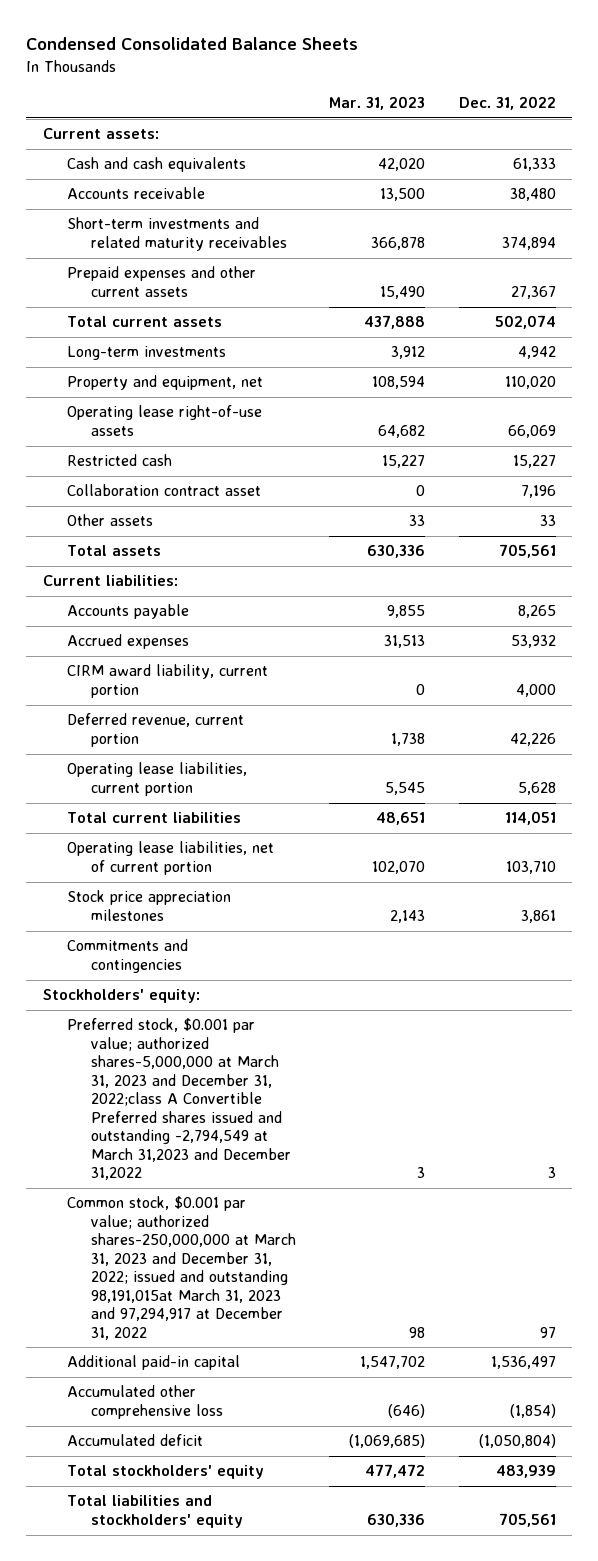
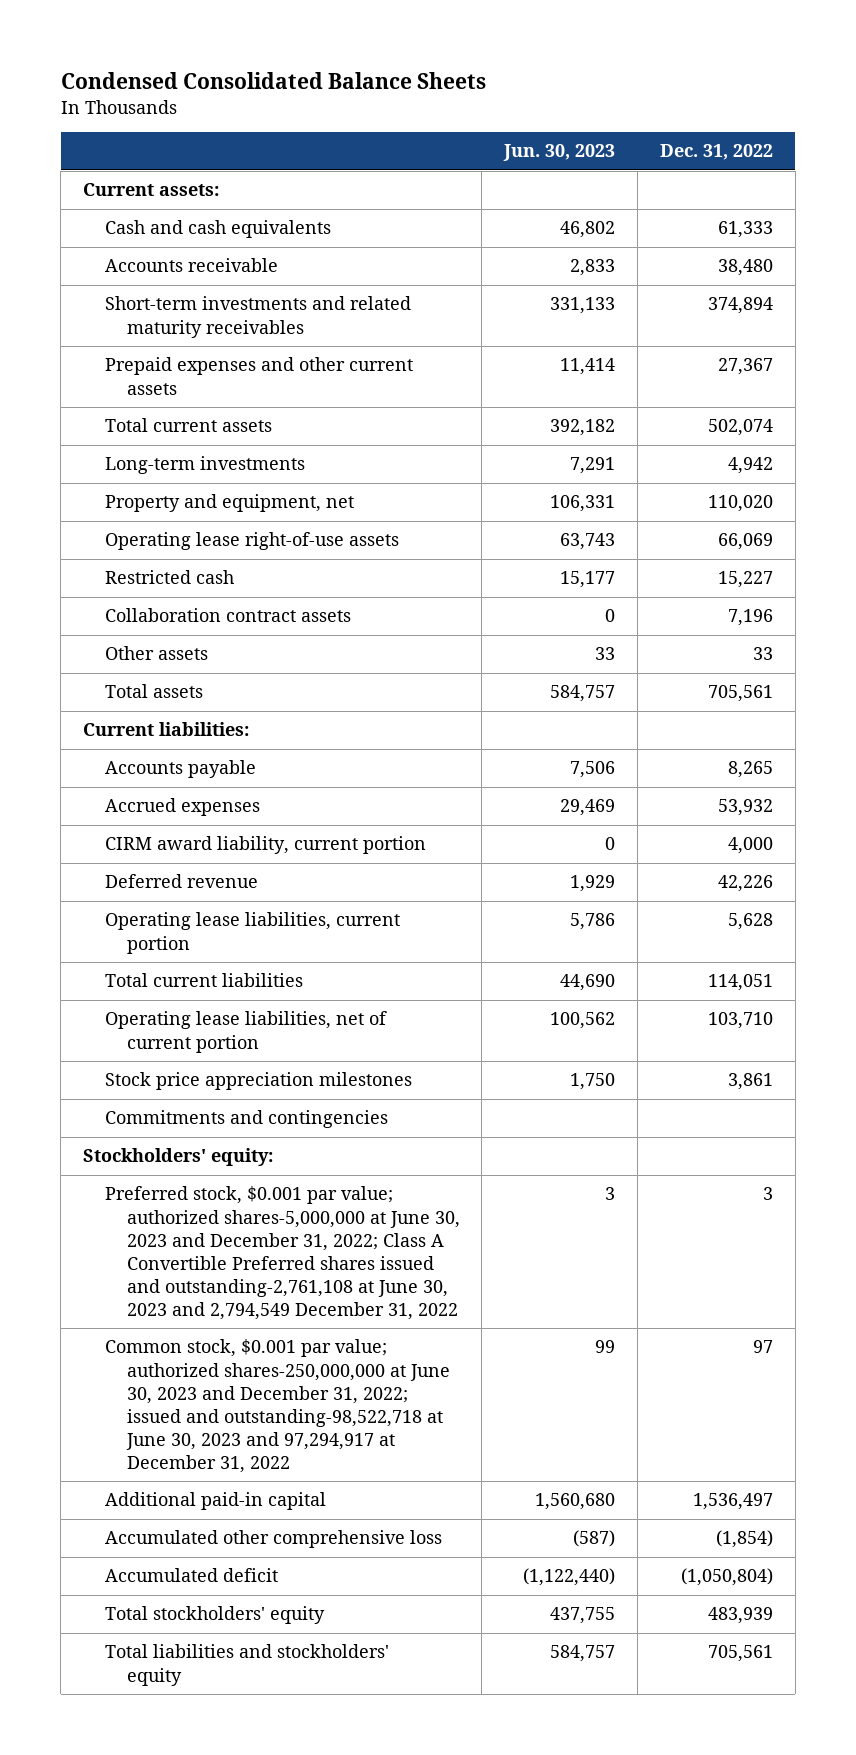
- | Mar. 31, 2023 | Dec. 31, 2022
+ | Jun. 30, 2023 | Dec. 31, 2022
- Collaboration contract asset | 0 | 7,196
+ Collaboration contract assets | 0 | 7,196
- Deferred revenue, current portion | 1,738 | 42,226
+ Deferred revenue | 1,929 | 42,226
- Preferred stock, $0.001 par value; authorized shares-5,000,000 at March 31, 2023 and December 31, 2022;class A Convertible Preferred shares issued and outstanding -2,794,549 at March 31,2023 and December 31,2022 | 3 | 3
- Common stock, $0.001 par value; authorized shares-250,000,000 at March 31, 2023 and December 31, 2022; issued and outstanding 98,191,015at March 31, 2023 and 97,294,917 at December 31, 2022 | 98 | 97
+ Preferred stock, $0.001 par value; authorized shares-5,000,000 at June 30, 2023 and December 31, 2022; Class A Convertible Preferred shares issued and outstanding-2,761,108 at June 30, 2023 and 2,794,549 December 31, 2022 | 3 | 3
+ Common stock, $0.001 par value; authorized shares-250,000,000 at June 30, 2023 and December 31, 2022; issued and outstanding-98,522,718 at June 30, 2023 and 97,294,917 at December 31, 2022 | 99 | 97

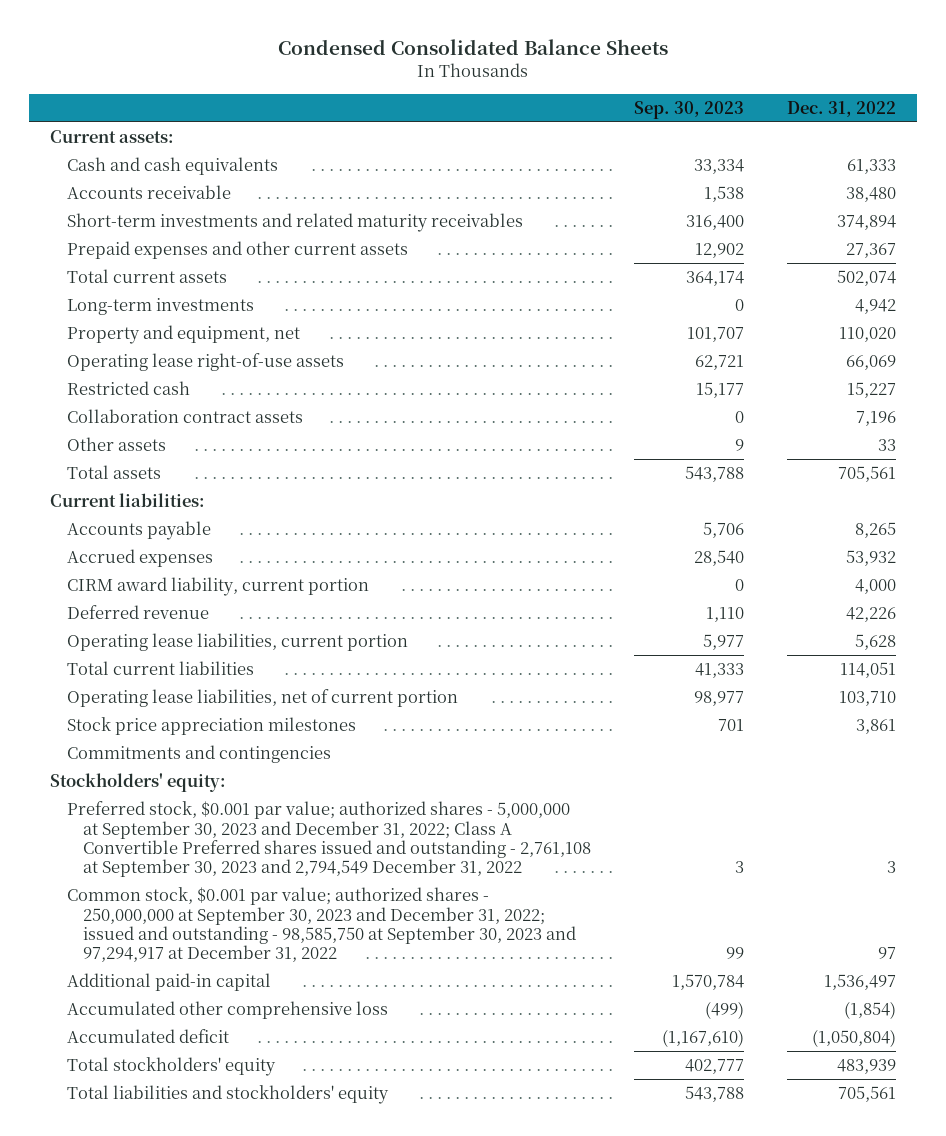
- | Jun. 30, 2023 | Dec. 31, 2022
+ | Sep. 30, 2023 | Dec. 31, 2022
- Preferred stock, $0.001 par value; authorized shares-5,000,000 at June 30, 2023 and December 31, 2022; Class A Convertible Preferred shares issued and outstanding-2,761,108 at June 30, 2023 and 2,794,549 December 31, 2022 | 3 | 3
- Common stock, $0.001 par value; authorized shares-250,000,000 at June 30, 2023 and December 31, 2022; issued and outstanding-98,522,718 at June 30, 2023 and 97,294,917 at December 31, 2022 | 99 | 97
+ Preferred stock, $0.001 par value; authorized shares - 5,000,000 at September 30, 2023 and December 31, 2022; Class A Convertible Preferred shares issued and outstanding - 2,761,108 at September 30, 2023 and 2,794,549 December 31, 2022 | 3 | 3
+ Common stock, $0.001 par value; authorized shares - 250,000,000 at September 30, 2023 and December 31, 2022; issued and outstanding - 98,585,750 at September 30, 2023 and 97,294,917 at December 31, 2022 | 99 | 97

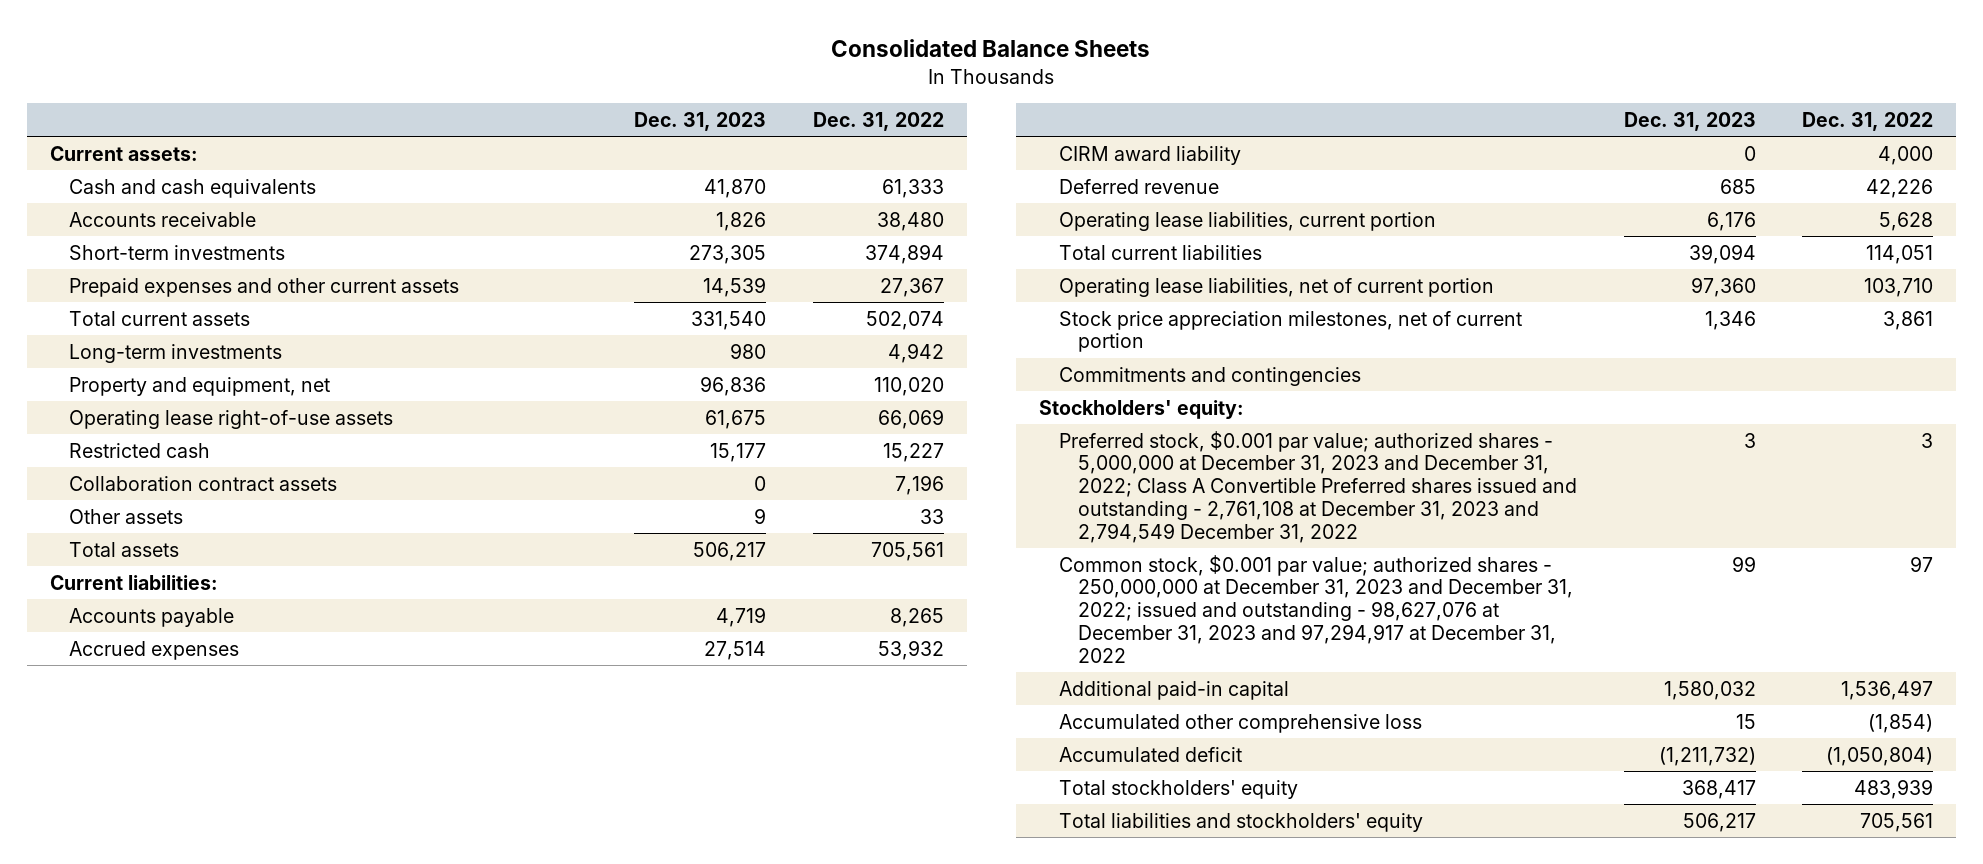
- Condensed Consolidated Balance Sheets
+ Consolidated Balance Sheets
- | Sep. 30, 2023 | Dec. 31, 2022
+ | Dec. 31, 2023 | Dec. 31, 2022
- Short-term investments and related maturity receivables | 316,400 | 374,894
+ Short-term investments | 273,305 | 374,894
- CIRM award liability, current portion | 0 | 4,000
+ CIRM award liability | 0 | 4,000
- Stock price appreciation milestones | 701 | 3,861
+ Stock price appreciation milestones, net of current portion | 1,346 | 3,861
- Preferred stock, $0.001 par value; authorized shares - 5,000,000 at September 30, 2023 and December 31, 2022; Class A Convertible Preferred shares issued and outstanding - 2,761,108 at September 30, 2023 and 2,794,549 December 31, 2022 | 3 | 3
- Common stock, $0.001 par value; authorized shares - 250,000,000 at September 30, 2023 and December 31, 2022; issued and outstanding - 98,585,750 at September 30, 2023 and 97,294,917 at December 31, 2022 | 99 | 97
+ Preferred stock, $0.001 par value; authorized shares - 5,000,000 at December 31, 2023 and December 31, 2022; Class A Convertible Preferred shares issued and outstanding - 2,761,108 at December 31, 2023 and 2,794,549 December 31, 2022 | 3 | 3
+ Common stock, $0.001 par value; authorized shares - 250,000,000 at December 31, 2023 and December 31, 2022; issued and outstanding - 98,627,076 at December 31, 2023 and 97,294,917 at December 31, 2022 | 99 | 97

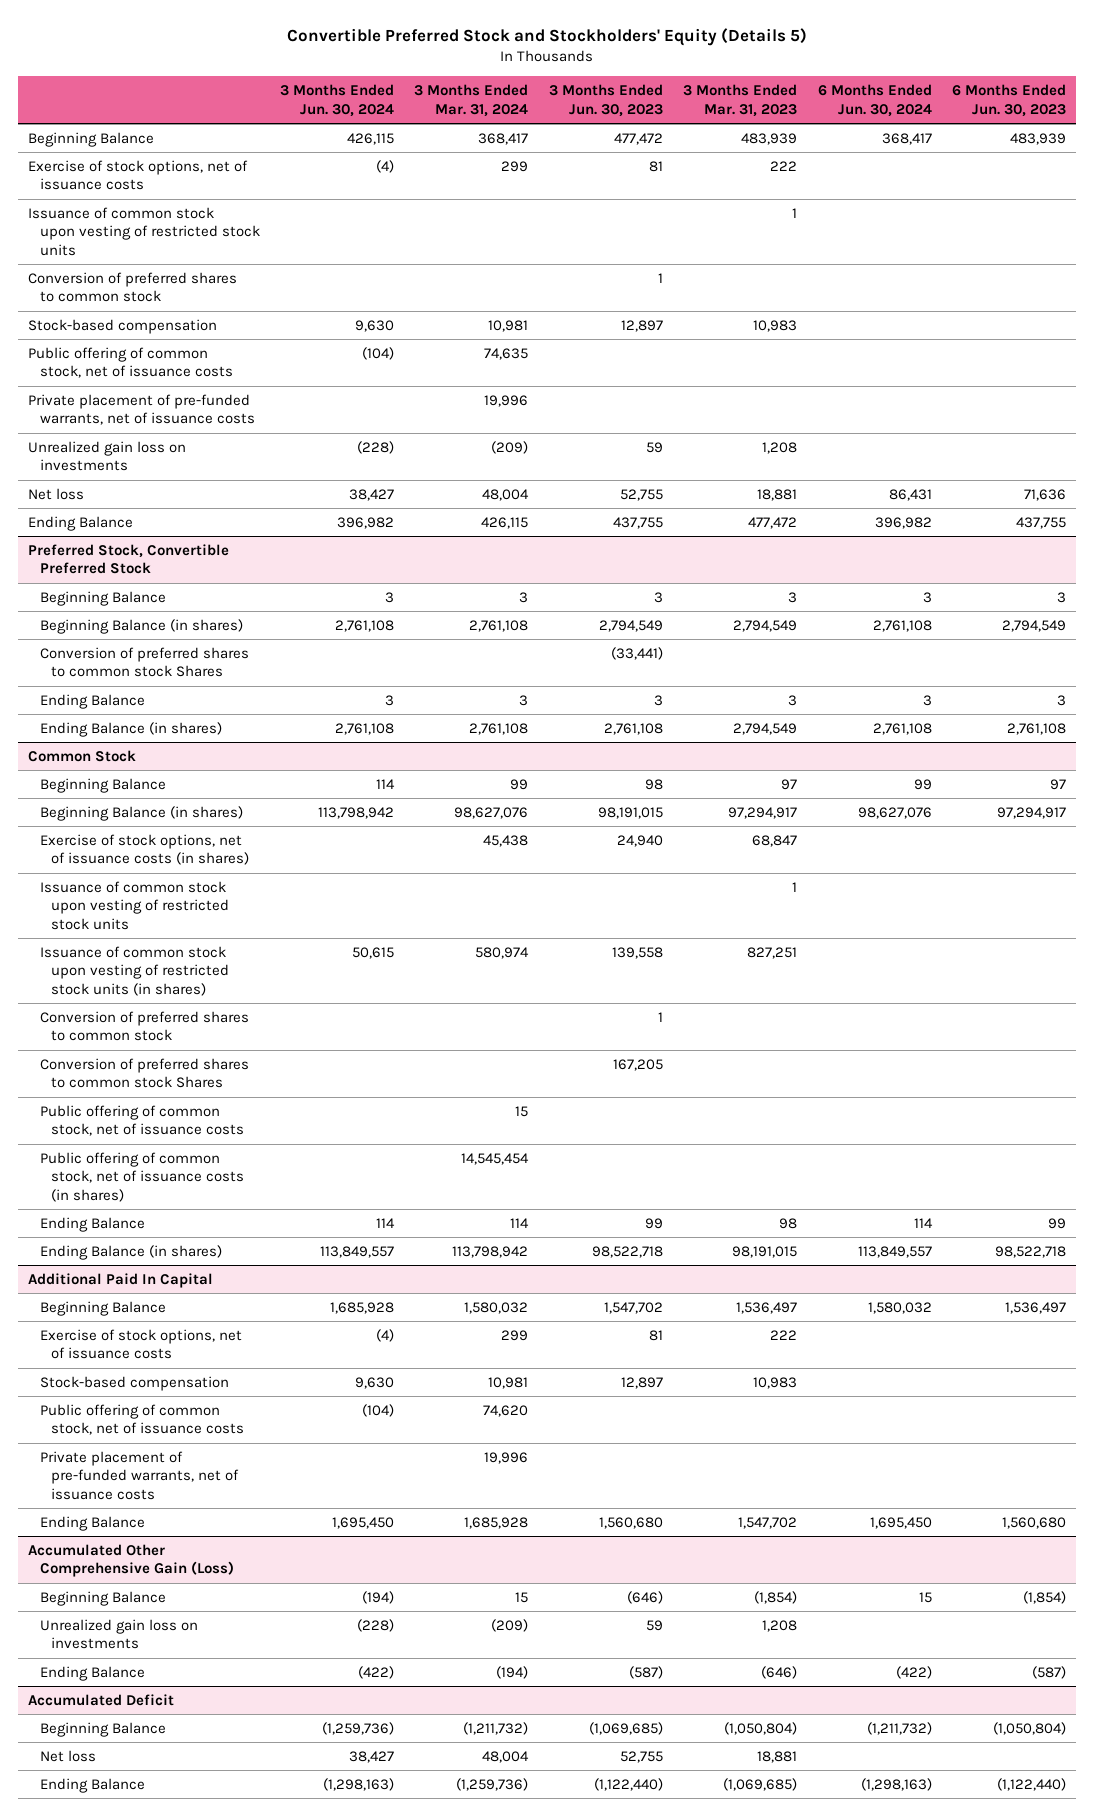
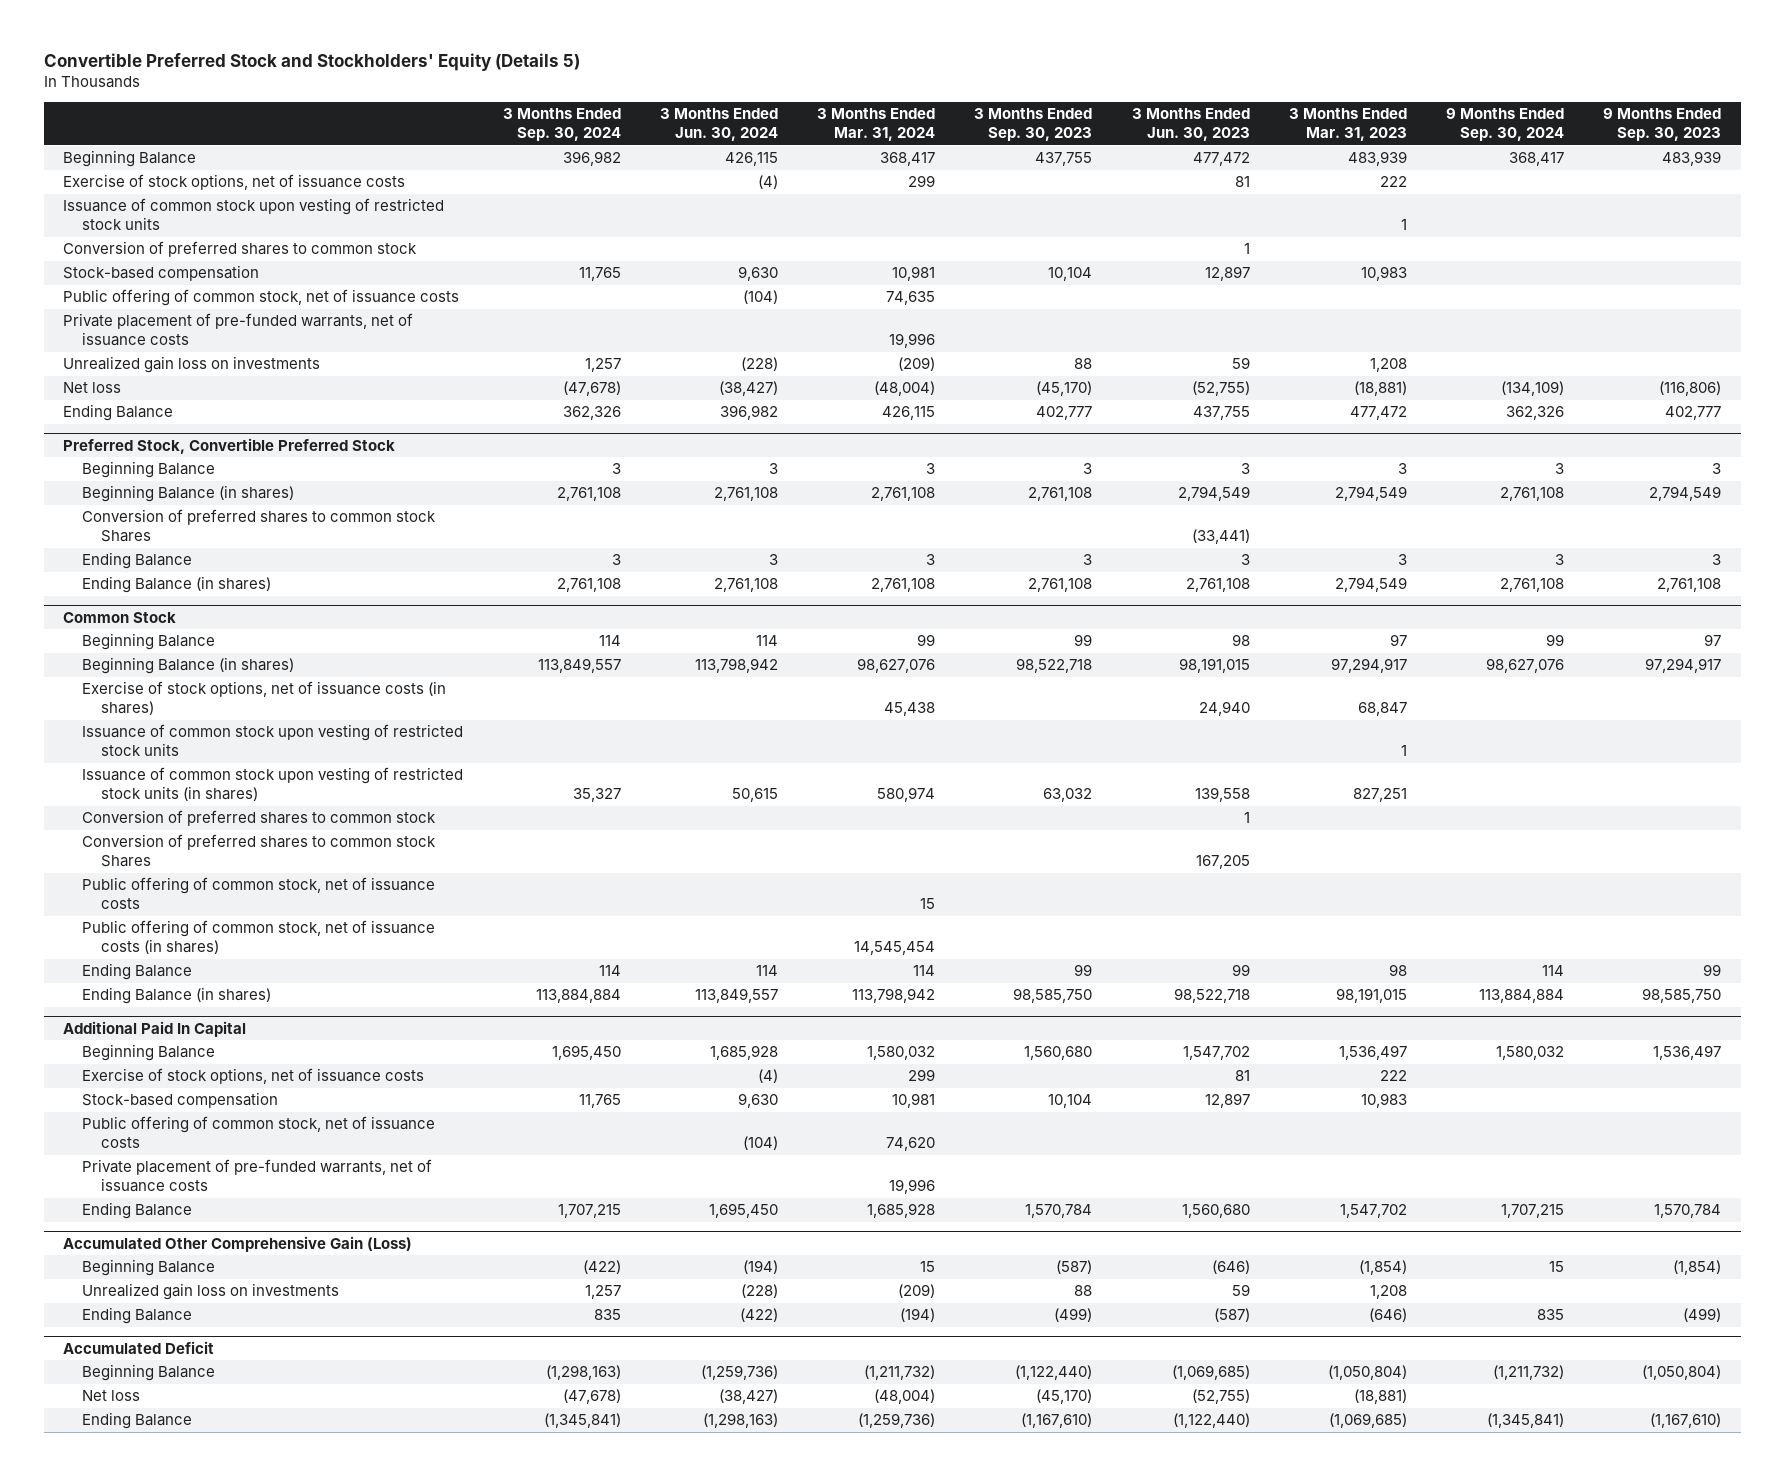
- | 3 Months Ended Jun. 30, 2024 | 3 Months Ended Mar. 31, 2024 | 3 Months Ended Jun. 30, 2023 | 3 Months Ended Mar. 31, 2023 | 6 Months Ended Jun. 30, 2024 | 6 Months Ended Jun. 30, 2023
+ | 3 Months Ended Sep. 30, 2024 | 3 Months Ended Jun. 30, 2024 | 3 Months Ended Mar. 31, 2024 | 3 Months Ended Sep. 30, 2023 | 3 Months Ended Jun. 30, 2023 | 3 Months Ended Mar. 31, 2023 | 9 Months Ended Sep. 30, 2024 | 9 Months Ended Sep. 30, 2023
- Net loss | 38,427 | 48,004 | 52,755 | 18,881 | 86,431 | 71,636
+ Net loss | (47,678) | (38,427) | (48,004) | (45,170) | (52,755) | (18,881) | (134,109) | (116,806)
@ Accumulated Deficit
- Net loss | 38,427 | 48,004 | 52,755 | 18,881 | |
+ Net loss | (47,678) | (38,427) | (48,004) | (45,170) | (52,755) | (18,881) | |

